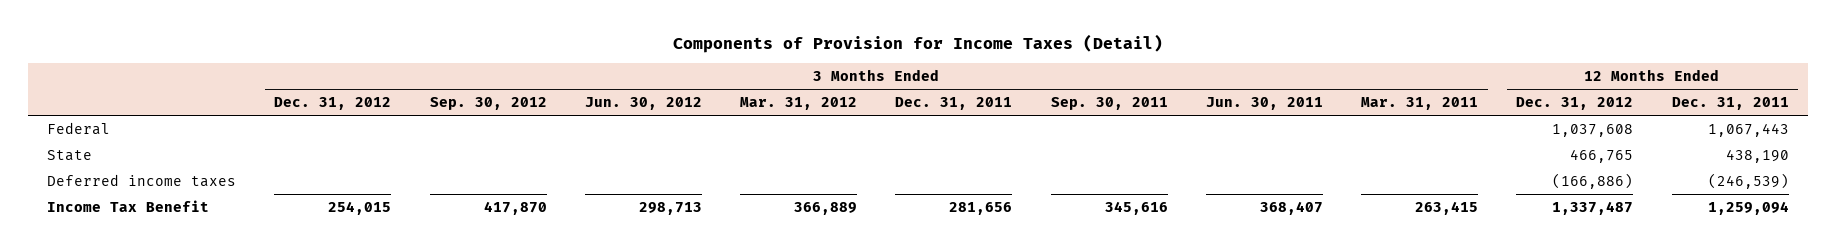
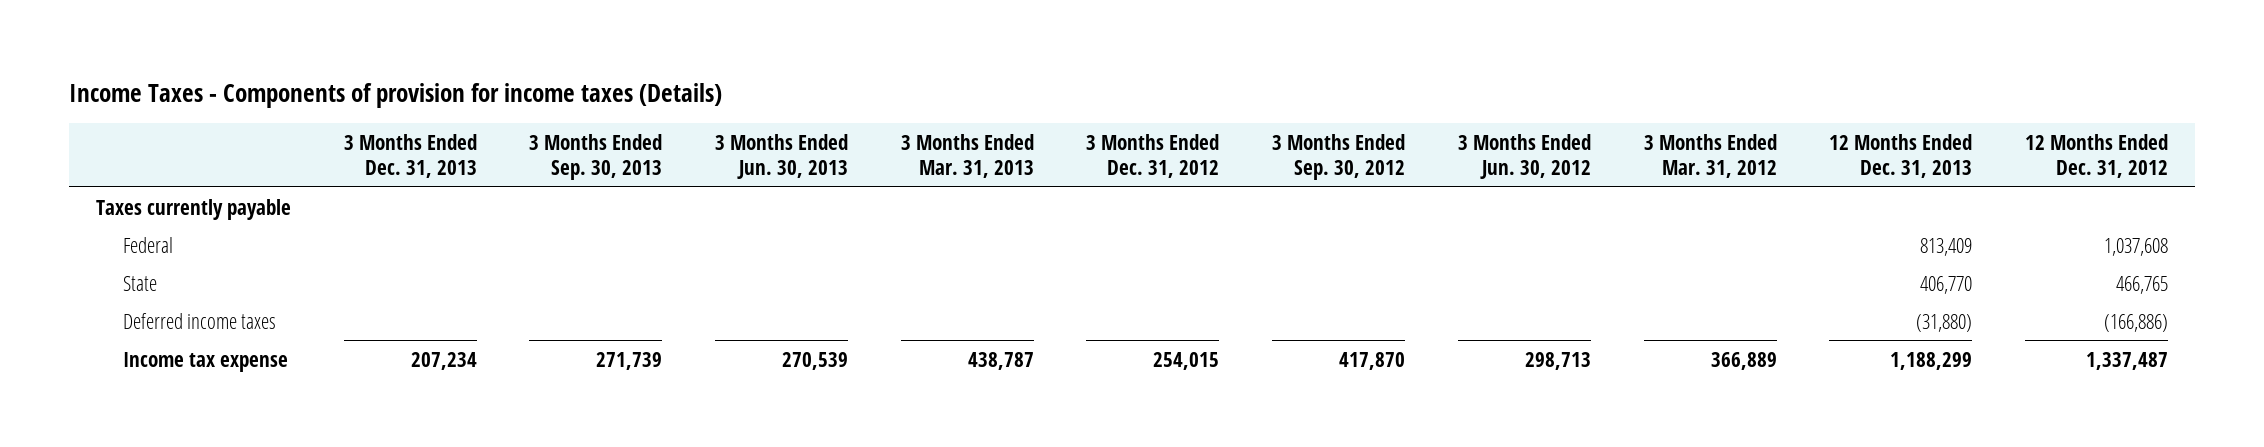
- Components of Provision for Income Taxes (Detail)
+ Income Taxes - Components of provision for income taxes (Details)
- | 3 Months Ended Dec. 31, 2012 | 3 Months Ended Sep. 30, 2012 | 3 Months Ended Jun. 30, 2012 | 3 Months Ended Mar. 31, 2012 | 3 Months Ended Dec. 31, 2011 | 3 Months Ended Sep. 30, 2011 | 3 Months Ended Jun. 30, 2011 | 3 Months Ended Mar. 31, 2011 | 12 Months Ended Dec. 31, 2012 | 12 Months Ended Dec. 31, 2011
+ | 3 Months Ended Dec. 31, 2013 | 3 Months Ended Sep. 30, 2013 | 3 Months Ended Jun. 30, 2013 | 3 Months Ended Mar. 31, 2013 | 3 Months Ended Dec. 31, 2012 | 3 Months Ended Sep. 30, 2012 | 3 Months Ended Jun. 30, 2012 | 3 Months Ended Mar. 31, 2012 | 12 Months Ended Dec. 31, 2013 | 12 Months Ended Dec. 31, 2012
+ Taxes currently payable
- Income Tax Benefit | 254,015 | 417,870 | 298,713 | 366,889 | 281,656 | 345,616 | 368,407 | 263,415 | 1,337,487 | 1,259,094
+ Income tax expense | 207,234 | 271,739 | 270,539 | 438,787 | 254,015 | 417,870 | 298,713 | 366,889 | 1,188,299 | 1,337,487

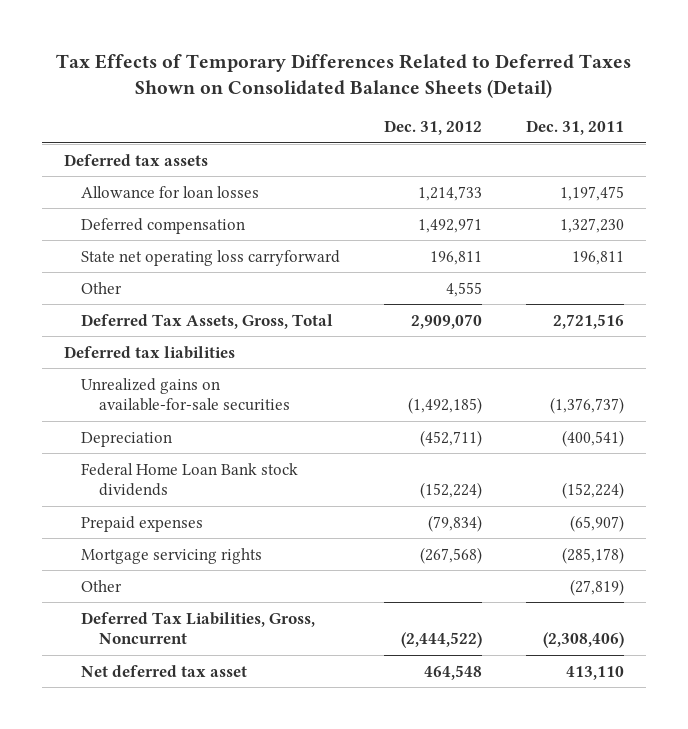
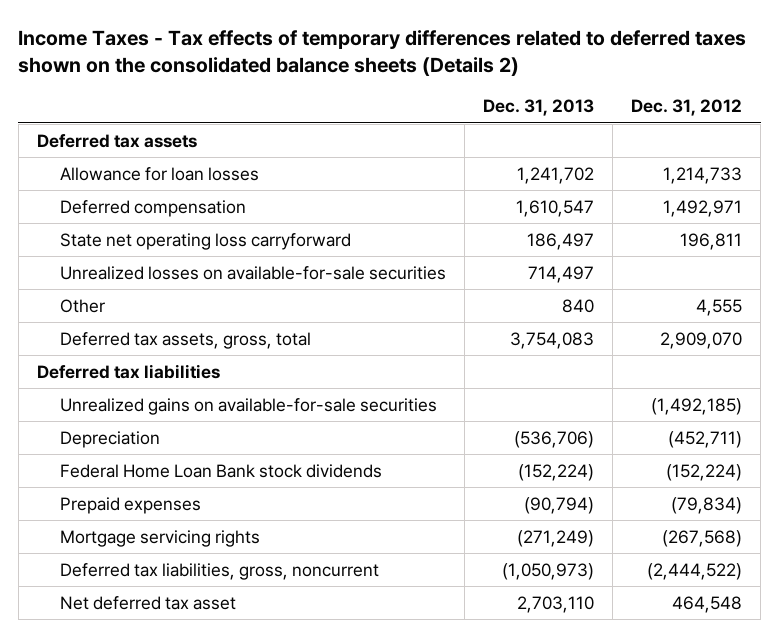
- Tax Effects of Temporary Differences Related to Deferred Taxes Shown on Consolidated Balance Sheets (Detail)
+ Income Taxes - Tax effects of temporary differences related to deferred taxes shown on the consolidated balance sheets (Details 2)
- | Dec. 31, 2012 | Dec. 31, 2011
+ | Dec. 31, 2013 | Dec. 31, 2012
+ Unrealized losses on available-for-sale securities | 714,497 |
- Deferred Tax Assets, Gross, Total | 2,909,070 | 2,721,516
+ Deferred tax assets, gross, total | 3,754,083 | 2,909,070
- Other | | (27,819)
- Deferred Tax Liabilities, Gross, Noncurrent | (2,444,522) | (2,308,406)
+ Deferred tax liabilities, gross, noncurrent | (1,050,973) | (2,444,522)

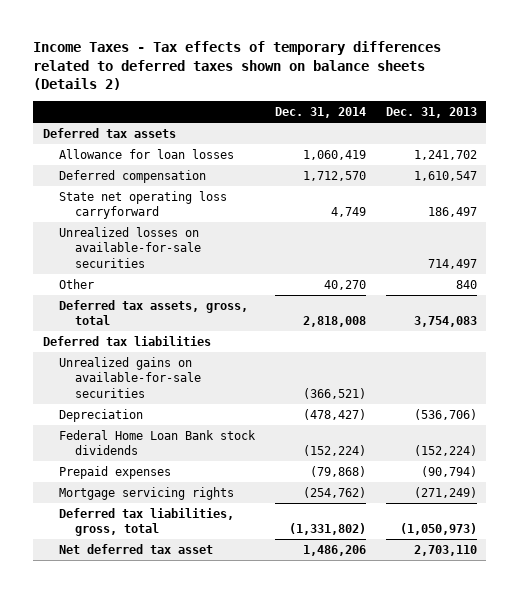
- Income Taxes - Tax effects of temporary differences related to deferred taxes shown on the consolidated balance sheets (Details 2)
+ Income Taxes - Tax effects of temporary differences related to deferred taxes shown on balance sheets (Details 2)
- | Dec. 31, 2013 | Dec. 31, 2012
+ | Dec. 31, 2014 | Dec. 31, 2013
- Deferred tax liabilities, gross, noncurrent | (1,050,973) | (2,444,522)
+ Deferred tax liabilities, gross, total | (1,331,802) | (1,050,973)

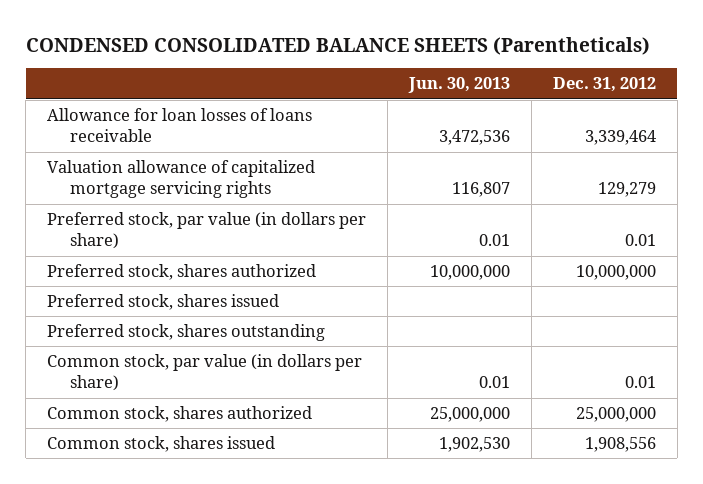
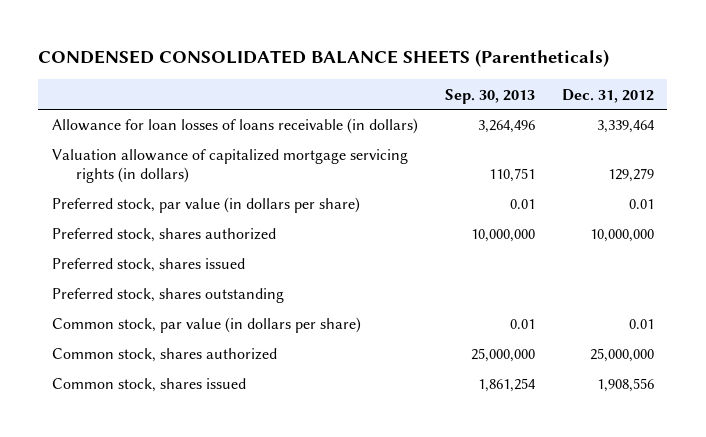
- | Jun. 30, 2013 | Dec. 31, 2012
+ | Sep. 30, 2013 | Dec. 31, 2012
- Allowance for loan losses of loans receivable | 3,472,536 | 3,339,464
- Valuation allowance of capitalized mortgage servicing rights | 116,807 | 129,279
+ Allowance for loan losses of loans receivable (in dollars) | 3,264,496 | 3,339,464
+ Valuation allowance of capitalized mortgage servicing rights (in dollars) | 110,751 | 129,279

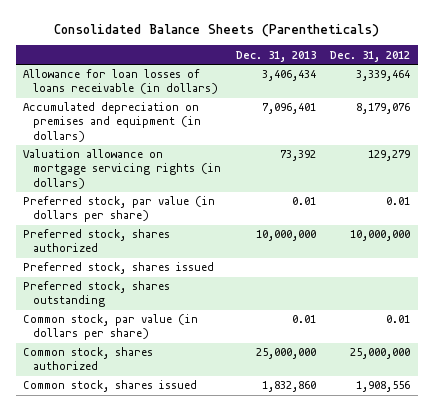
- CONDENSED CONSOLIDATED BALANCE SHEETS (Parentheticals)
+ Consolidated Balance Sheets (Parentheticals)
- | Sep. 30, 2013 | Dec. 31, 2012
+ | Dec. 31, 2013 | Dec. 31, 2012
- Valuation allowance of capitalized mortgage servicing rights (in dollars) | 110,751 | 129,279
+ Accumulated depreciation on premises and equipment (in dollars) | 7,096,401 | 8,179,076
+ Valuation allowance on mortgage servicing rights (in dollars) | 73,392 | 129,279

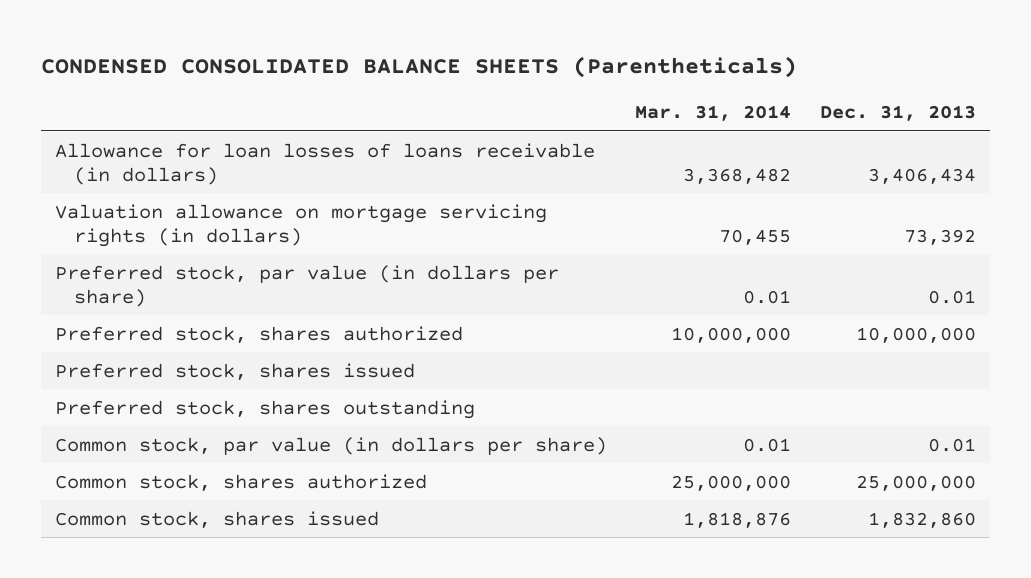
- Consolidated Balance Sheets (Parentheticals)
+ CONDENSED CONSOLIDATED BALANCE SHEETS (Parentheticals)
- | Dec. 31, 2013 | Dec. 31, 2012
+ | Mar. 31, 2014 | Dec. 31, 2013
- Accumulated depreciation on premises and equipment (in dollars) | 7,096,401 | 8,179,076

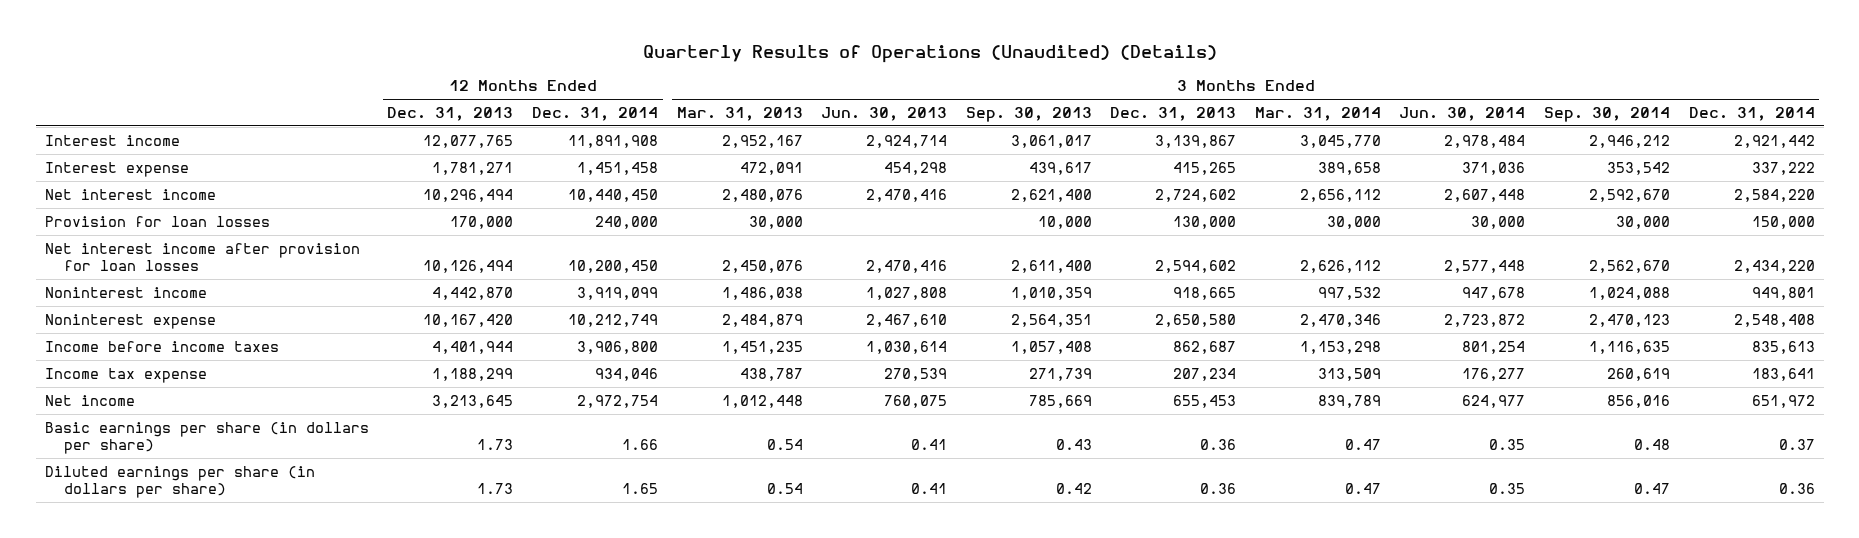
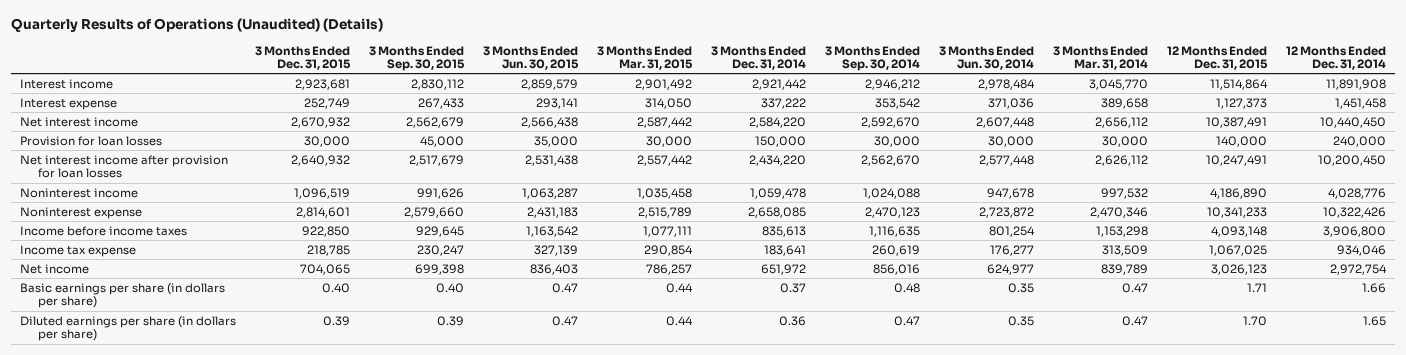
- | 12 Months Ended Dec. 31, 2013 | 12 Months Ended Dec. 31, 2014 | 3 Months Ended Mar. 31, 2013 | 3 Months Ended Jun. 30, 2013 | 3 Months Ended Sep. 30, 2013 | 3 Months Ended Dec. 31, 2013 | 3 Months Ended Mar. 31, 2014 | 3 Months Ended Jun. 30, 2014 | 3 Months Ended Sep. 30, 2014 | 3 Months Ended Dec. 31, 2014
+ | 3 Months Ended Dec. 31, 2015 | 3 Months Ended Sep. 30, 2015 | 3 Months Ended Jun. 30, 2015 | 3 Months Ended Mar. 31, 2015 | 3 Months Ended Dec. 31, 2014 | 3 Months Ended Sep. 30, 2014 | 3 Months Ended Jun. 30, 2014 | 3 Months Ended Mar. 31, 2014 | 12 Months Ended Dec. 31, 2015 | 12 Months Ended Dec. 31, 2014
- Noninterest income | 4,442,870 | 3,919,099 | 1,486,038 | 1,027,808 | 1,010,359 | 918,665 | 997,532 | 947,678 | 1,024,088 | 949,801
- Noninterest expense | 10,167,420 | 10,212,749 | 2,484,879 | 2,467,610 | 2,564,351 | 2,650,580 | 2,470,346 | 2,723,872 | 2,470,123 | 2,548,408
+ Noninterest income | 1,096,519 | 991,626 | 1,063,287 | 1,035,458 | 1,059,478 | 1,024,088 | 947,678 | 997,532 | 4,186,890 | 4,028,776
+ Noninterest expense | 2,814,601 | 2,579,660 | 2,431,183 | 2,515,789 | 2,658,085 | 2,470,123 | 2,723,872 | 2,470,346 | 10,341,233 | 10,322,426

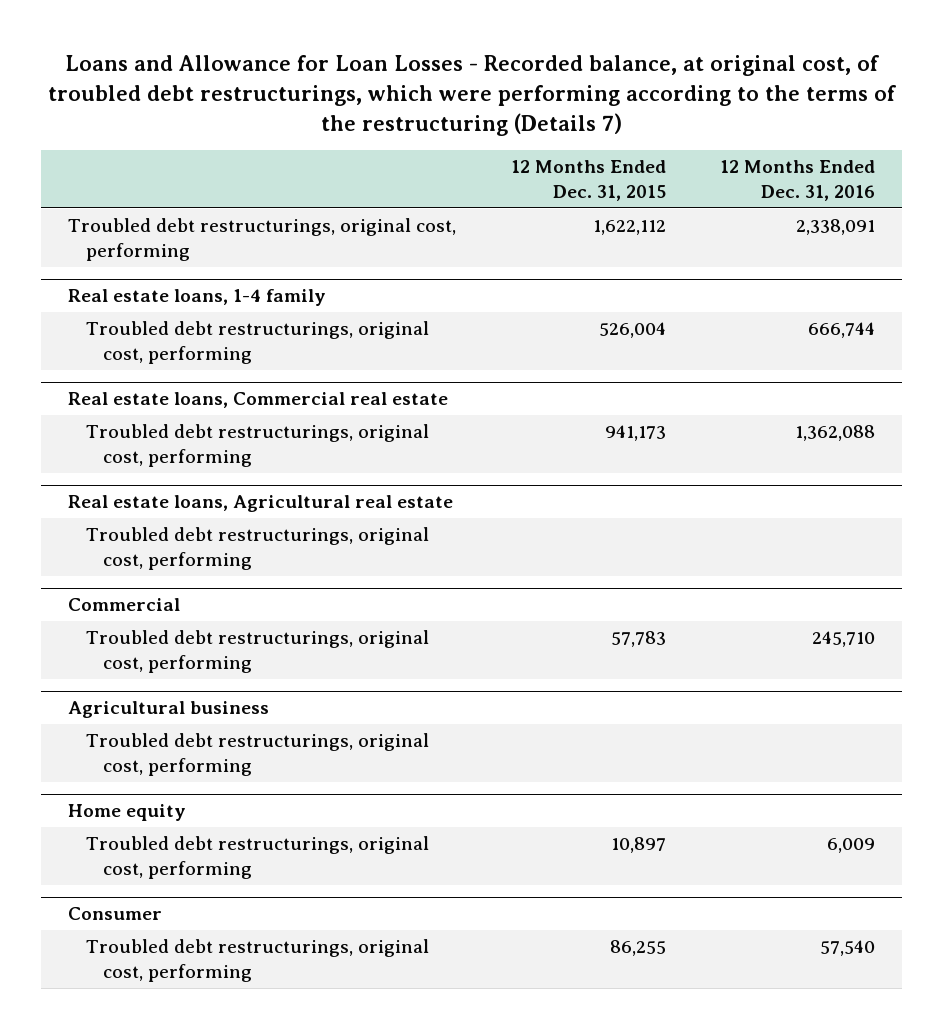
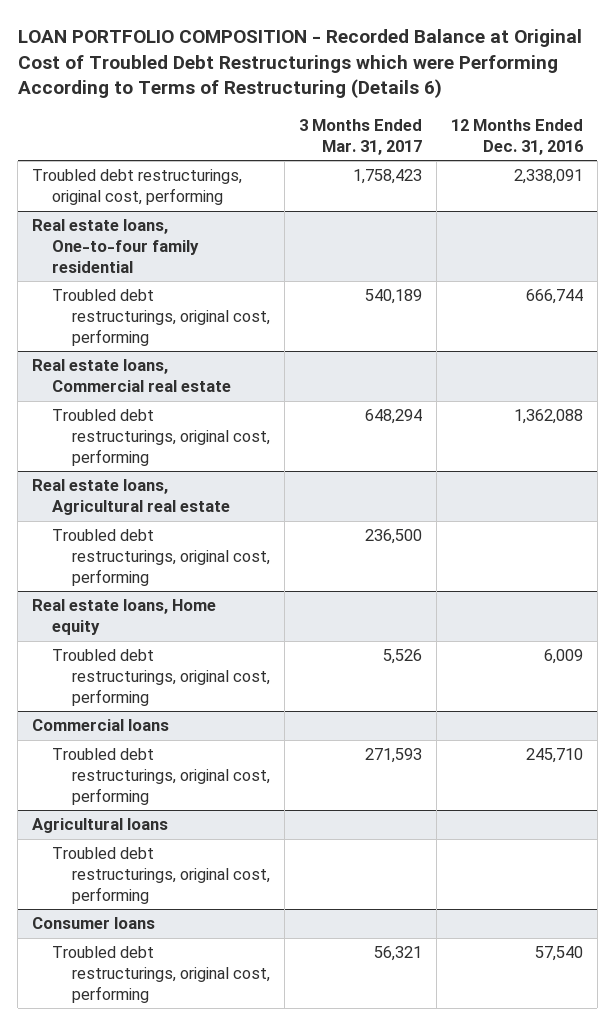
- Loans and Allowance for Loan Losses - Recorded balance, at original cost, of troubled debt restructurings, which were performing according to the terms of the restructuring (Details 7)
+ LOAN PORTFOLIO COMPOSITION - Recorded Balance at Original Cost of Troubled Debt Restructurings which were Performing According to Terms of Restructuring (Details 6)
- | 12 Months Ended Dec. 31, 2015 | 12 Months Ended Dec. 31, 2016
+ | 3 Months Ended Mar. 31, 2017 | 12 Months Ended Dec. 31, 2016
- Real estate loans, 1-4 family
+ Real estate loans, One-to-four family residential
- Commercial
+ Real estate loans, Home equity
+ Troubled debt restructurings, original cost, performing | 5,526 | 6,009
+ Commercial loans
- Agricultural business
+ Agricultural loans
- Home equity
- Troubled debt restructurings, original cost, performing | 10,897 | 6,009
- Consumer
+ Consumer loans

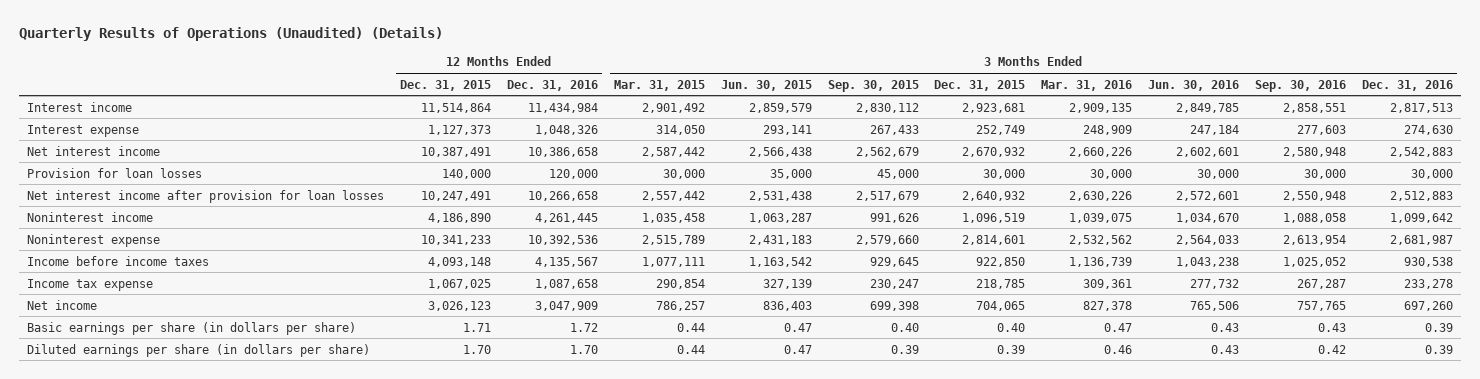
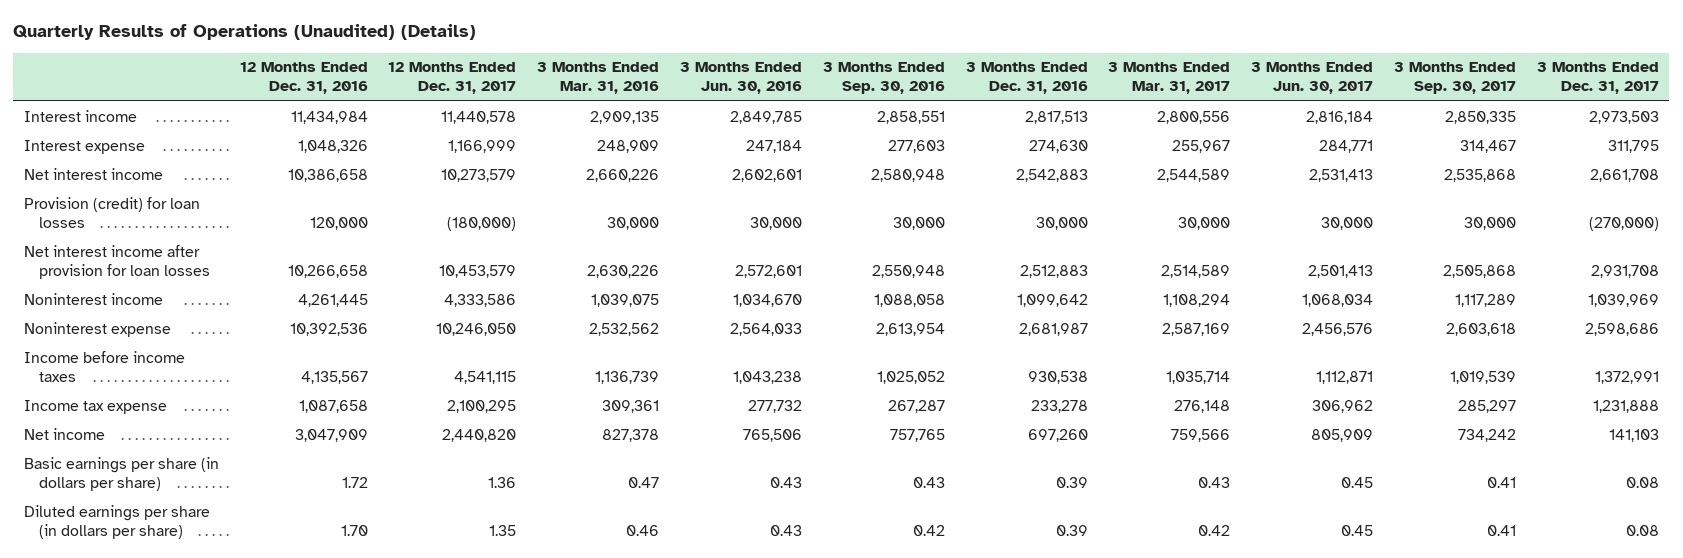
- | 12 Months Ended Dec. 31, 2015 | 12 Months Ended Dec. 31, 2016 | 3 Months Ended Mar. 31, 2015 | 3 Months Ended Jun. 30, 2015 | 3 Months Ended Sep. 30, 2015 | 3 Months Ended Dec. 31, 2015 | 3 Months Ended Mar. 31, 2016 | 3 Months Ended Jun. 30, 2016 | 3 Months Ended Sep. 30, 2016 | 3 Months Ended Dec. 31, 2016
+ | 12 Months Ended Dec. 31, 2016 | 12 Months Ended Dec. 31, 2017 | 3 Months Ended Mar. 31, 2016 | 3 Months Ended Jun. 30, 2016 | 3 Months Ended Sep. 30, 2016 | 3 Months Ended Dec. 31, 2016 | 3 Months Ended Mar. 31, 2017 | 3 Months Ended Jun. 30, 2017 | 3 Months Ended Sep. 30, 2017 | 3 Months Ended Dec. 31, 2017
- Provision for loan losses | 140,000 | 120,000 | 30,000 | 35,000 | 45,000 | 30,000 | 30,000 | 30,000 | 30,000 | 30,000
+ Provision (credit) for loan losses | 120,000 | (180,000) | 30,000 | 30,000 | 30,000 | 30,000 | 30,000 | 30,000 | 30,000 | (270,000)

